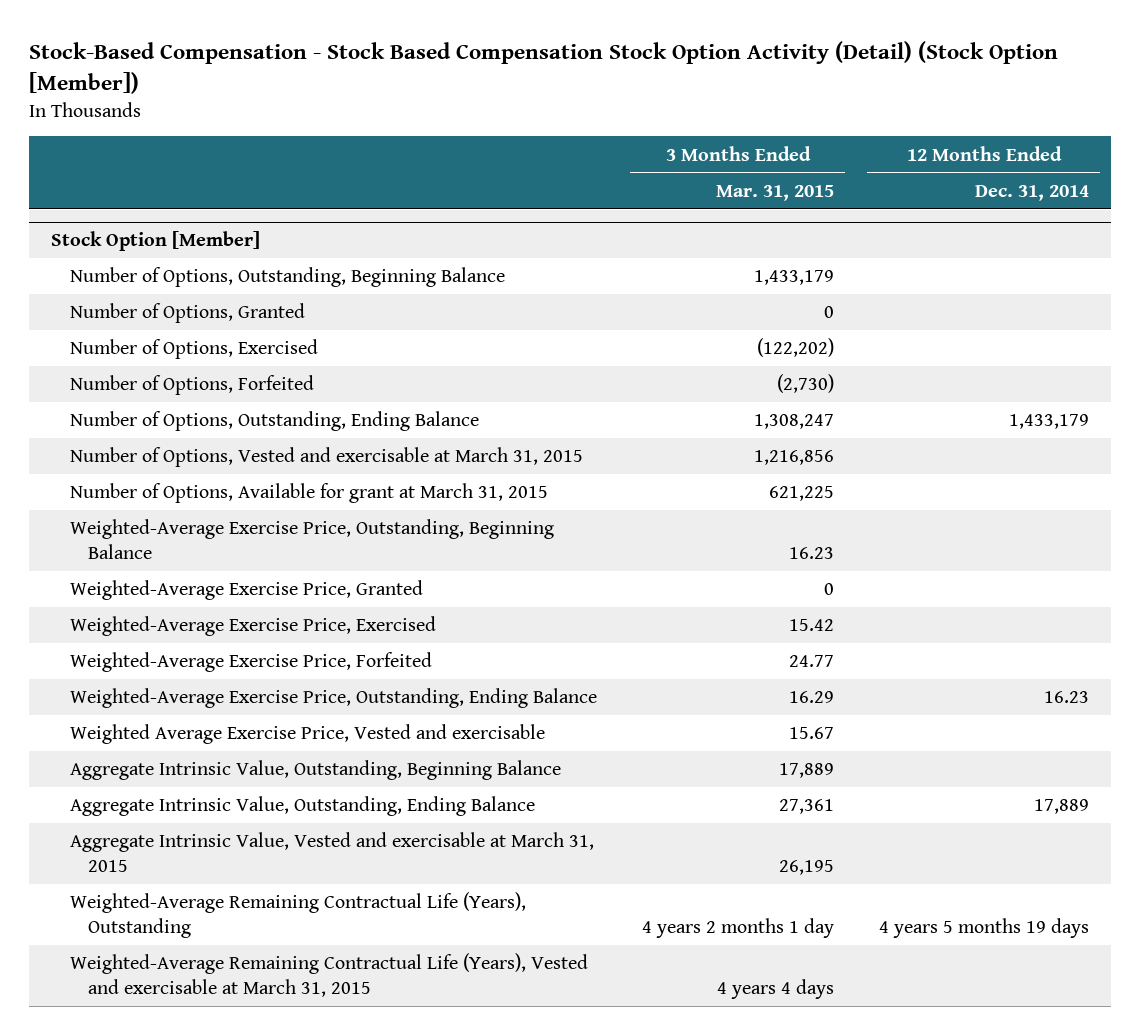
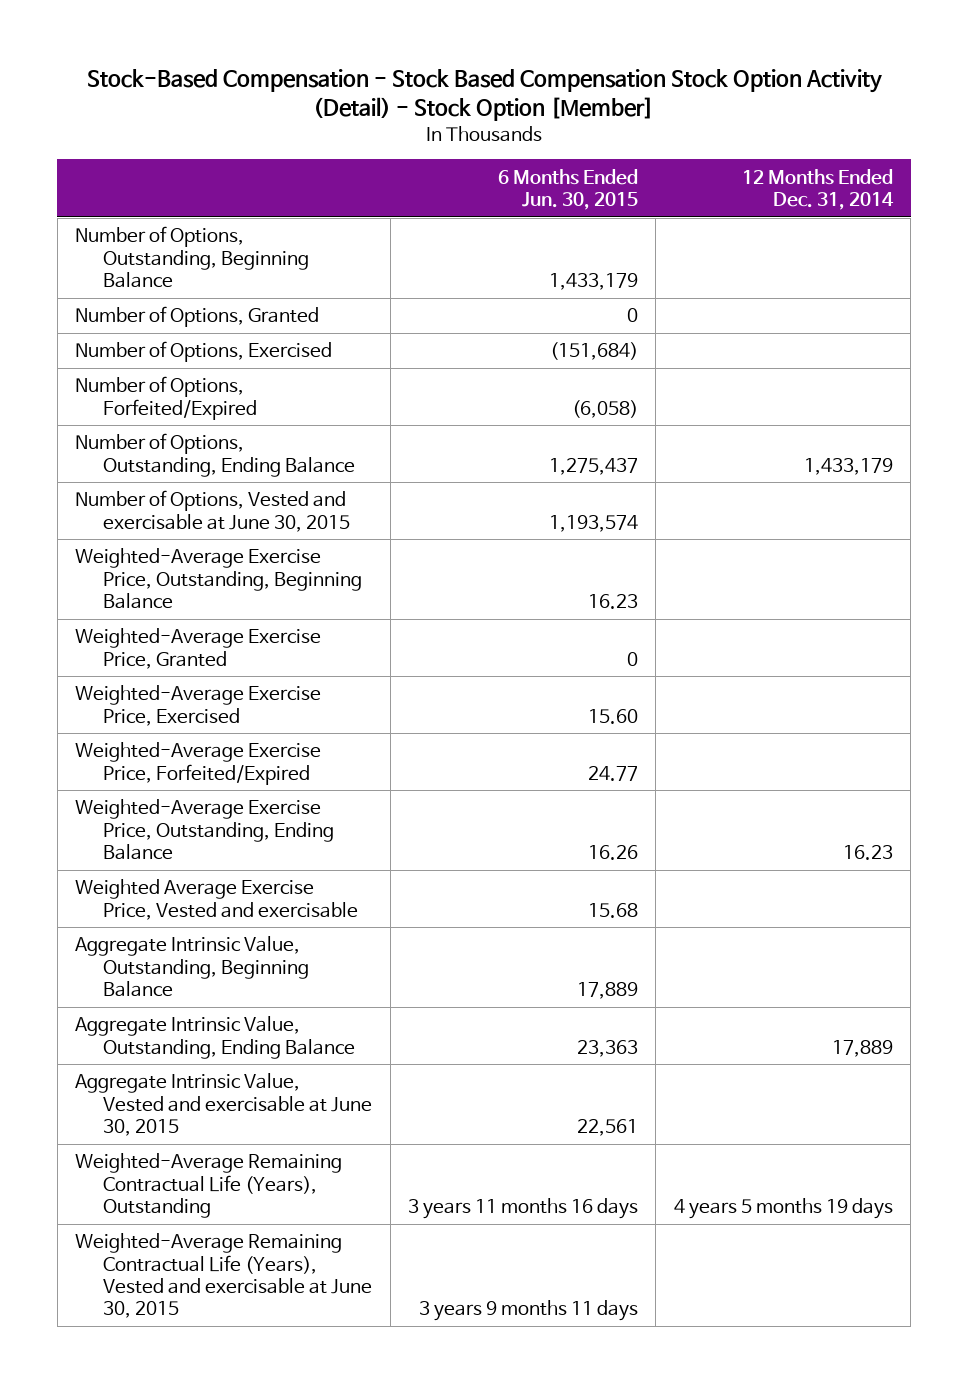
- Stock-Based Compensation - Stock Based Compensation Stock Option Activity (Detail) (Stock Option [Member])
+ Stock-Based Compensation - Stock Based Compensation Stock Option Activity (Detail) - Stock Option [Member]
- | 3 Months Ended Mar. 31, 2015 | 12 Months Ended Dec. 31, 2014
+ | 6 Months Ended Jun. 30, 2015 | 12 Months Ended Dec. 31, 2014
- Stock Option [Member]
- Number of Options, Forfeited | (2,730) |
+ Number of Options, Forfeited/Expired | (6,058) |
- Number of Options, Vested and exercisable at March 31, 2015 | 1,216,856 |
- Number of Options, Available for grant at March 31, 2015 | 621,225 |
+ Number of Options, Vested and exercisable at June 30, 2015 | 1,193,574 |
- Weighted-Average Exercise Price, Forfeited | 24.77 |
+ Weighted-Average Exercise Price, Forfeited/Expired | 24.77 |
- Aggregate Intrinsic Value, Vested and exercisable at March 31, 2015 | 26,195 |
+ Aggregate Intrinsic Value, Vested and exercisable at June 30, 2015 | 22,561 |
- Weighted-Average Remaining Contractual Life (Years), Vested and exercisable at March 31, 2015 | 4 years 4 days |
+ Weighted-Average Remaining Contractual Life (Years), Vested and exercisable at June 30, 2015 | 3 years 9 months 11 days |

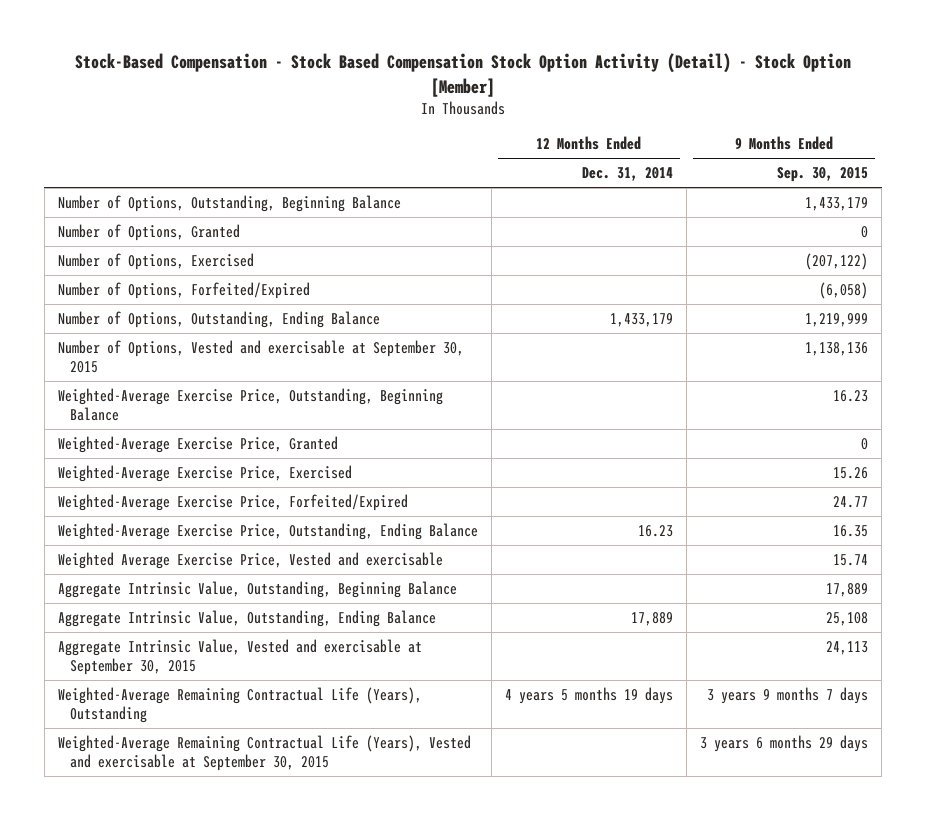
- | 6 Months Ended Jun. 30, 2015 | 12 Months Ended Dec. 31, 2014
+ | 12 Months Ended Dec. 31, 2014 | 9 Months Ended Sep. 30, 2015
- Number of Options, Vested and exercisable at June 30, 2015 | 1,193,574 |
+ Number of Options, Vested and exercisable at September 30, 2015 | | 1,138,136
- Aggregate Intrinsic Value, Vested and exercisable at June 30, 2015 | 22,561 |
+ Aggregate Intrinsic Value, Vested and exercisable at September 30, 2015 | | 24,113
- Weighted-Average Remaining Contractual Life (Years), Vested and exercisable at June 30, 2015 | 3 years 9 months 11 days |
+ Weighted-Average Remaining Contractual Life (Years), Vested and exercisable at September 30, 2015 | | 3 years 6 months 29 days

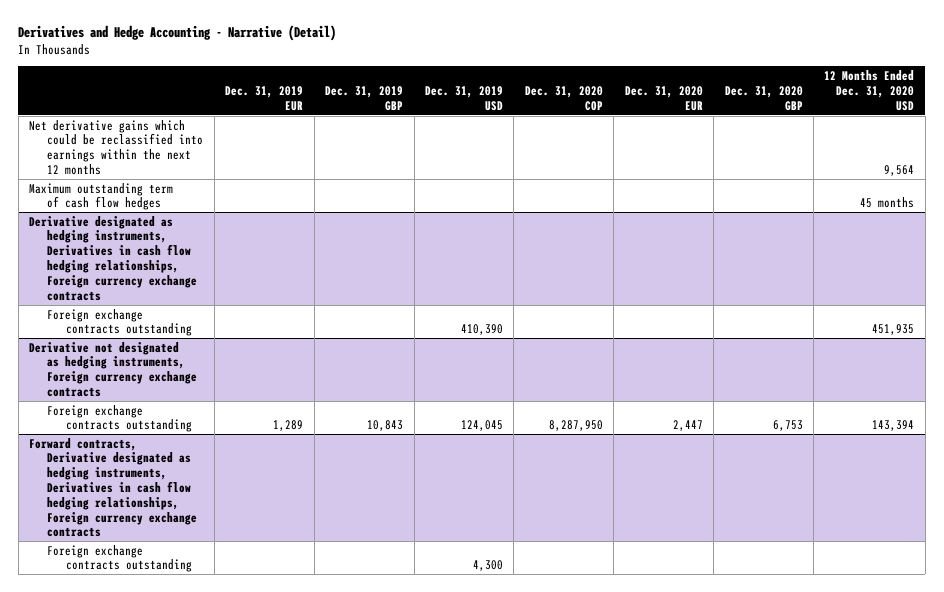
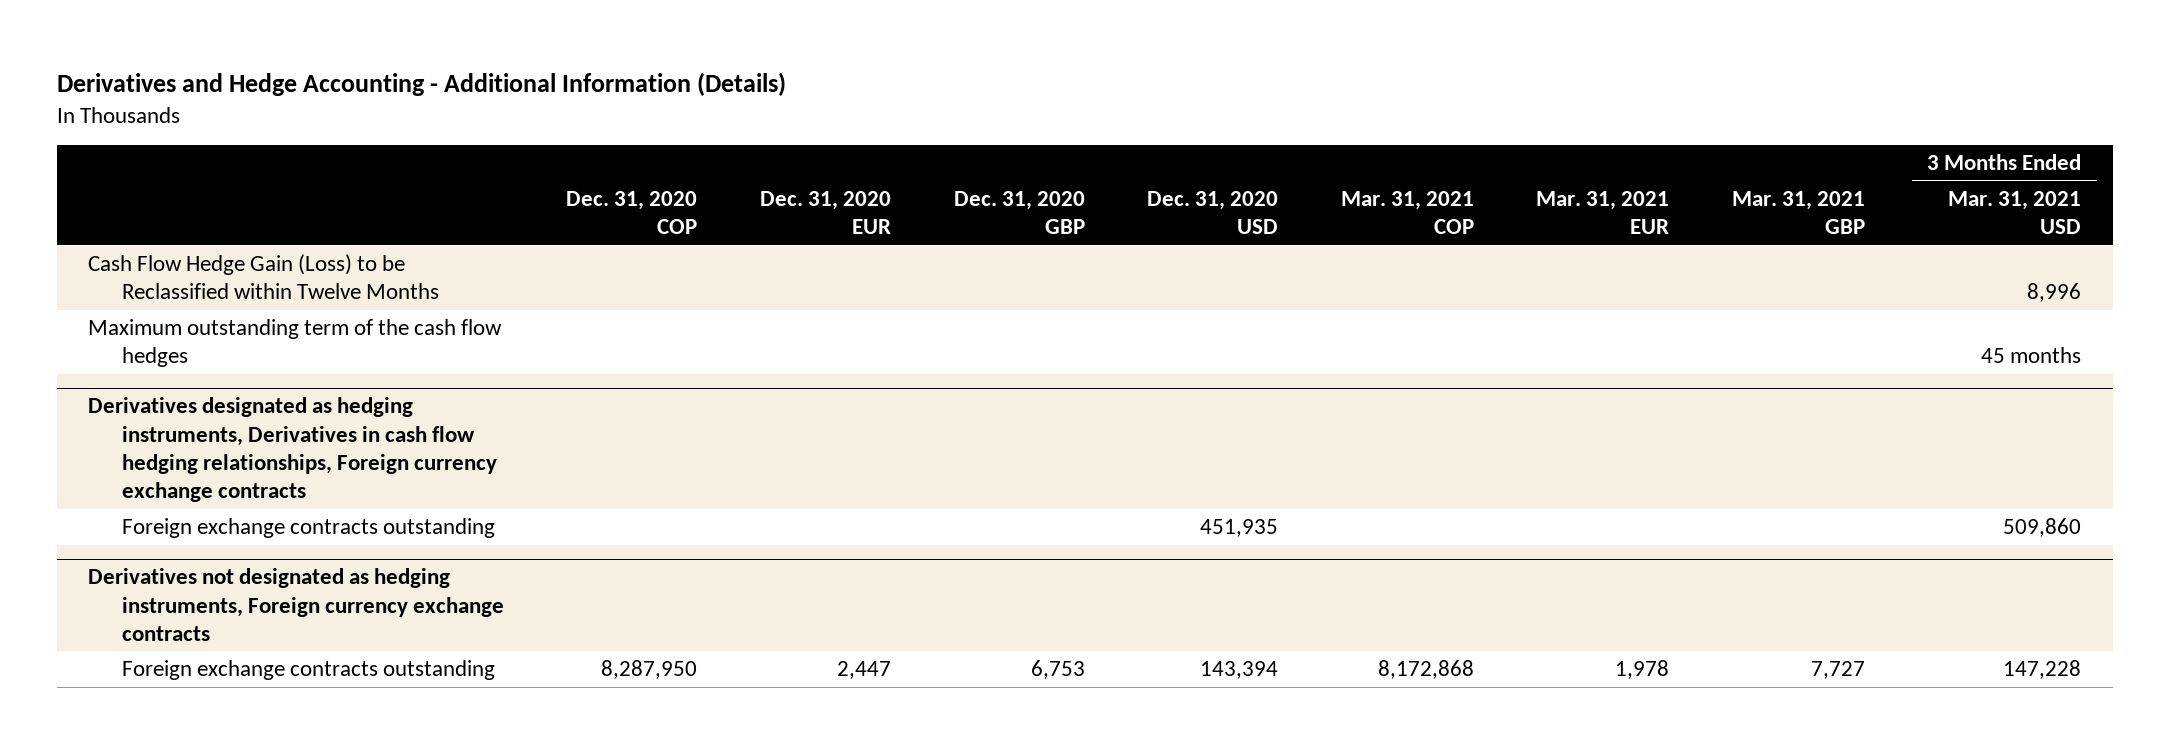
- Derivatives and Hedge Accounting - Narrative (Detail)
+ Derivatives and Hedge Accounting - Additional Information (Details)
- | Dec. 31, 2019 EUR | Dec. 31, 2019 GBP | Dec. 31, 2019 USD | Dec. 31, 2020 COP | Dec. 31, 2020 EUR | Dec. 31, 2020 GBP | 12 Months Ended Dec. 31, 2020 USD
+ | Dec. 31, 2020 COP | Dec. 31, 2020 EUR | Dec. 31, 2020 GBP | Dec. 31, 2020 USD | Mar. 31, 2021 COP | Mar. 31, 2021 EUR | Mar. 31, 2021 GBP | 3 Months Ended Mar. 31, 2021 USD
- Net derivative gains which could be reclassified into earnings within the next 12 months | | | | | | | 9,564
- Maximum outstanding term of cash flow hedges | | | | | | | 45 months
- Derivative designated as hedging instruments, Derivatives in cash flow hedging relationships, Foreign currency exchange contracts
+ Cash Flow Hedge Gain (Loss) to be Reclassified within Twelve Months | | | | | | | | 8,996
+ Maximum outstanding term of the cash flow hedges | | | | | | | | 45 months
+ Derivatives designated as hedging instruments, Derivatives in cash flow hedging relationships, Foreign currency exchange contracts
- Derivative not designated as hedging instruments, Foreign currency exchange contracts
+ Derivatives not designated as hedging instruments, Foreign currency exchange contracts
- Forward contracts, Derivative designated as hedging instruments, Derivatives in cash flow hedging relationships, Foreign currency exchange contracts
- Foreign exchange contracts outstanding | | | 4,300 | | | |

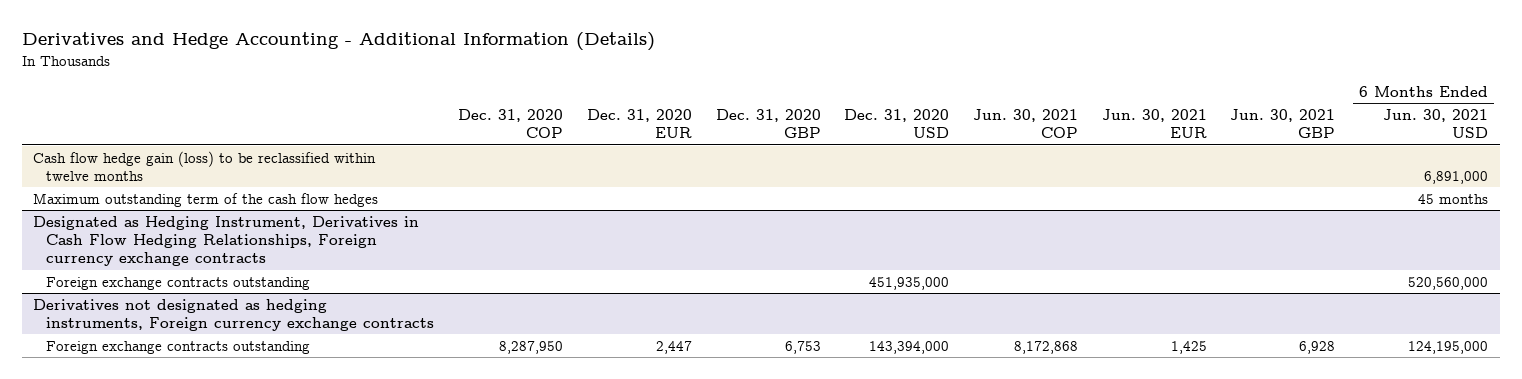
- | Dec. 31, 2020 COP | Dec. 31, 2020 EUR | Dec. 31, 2020 GBP | Dec. 31, 2020 USD | Mar. 31, 2021 COP | Mar. 31, 2021 EUR | Mar. 31, 2021 GBP | 3 Months Ended Mar. 31, 2021 USD
+ | Dec. 31, 2020 COP | Dec. 31, 2020 EUR | Dec. 31, 2020 GBP | Dec. 31, 2020 USD | Jun. 30, 2021 COP | Jun. 30, 2021 EUR | Jun. 30, 2021 GBP | 6 Months Ended Jun. 30, 2021 USD
- Cash Flow Hedge Gain (Loss) to be Reclassified within Twelve Months | | | | | | | | 8,996
+ Cash flow hedge gain (loss) to be reclassified within twelve months | | | | | | | | 6,891,000
- Derivatives designated as hedging instruments, Derivatives in cash flow hedging relationships, Foreign currency exchange contracts
- Foreign exchange contracts outstanding | | | | 451,935 | | | | 509,860
+ Designated as Hedging Instrument, Derivatives in Cash Flow Hedging Relationships, Foreign currency exchange contracts
+ Foreign exchange contracts outstanding | | | | 451,935,000 | | | | 520,560,000
@ Derivatives not designated as hedging instruments, Foreign currency exchange contracts
- Foreign exchange contracts outstanding | 8,287,950 | 2,447 | 6,753 | 143,394 | 8,172,868 | 1,978 | 7,727 | 147,228
+ Foreign exchange contracts outstanding | 8,287,950 | 2,447 | 6,753 | 143,394,000 | 8,172,868 | 1,425 | 6,928 | 124,195,000

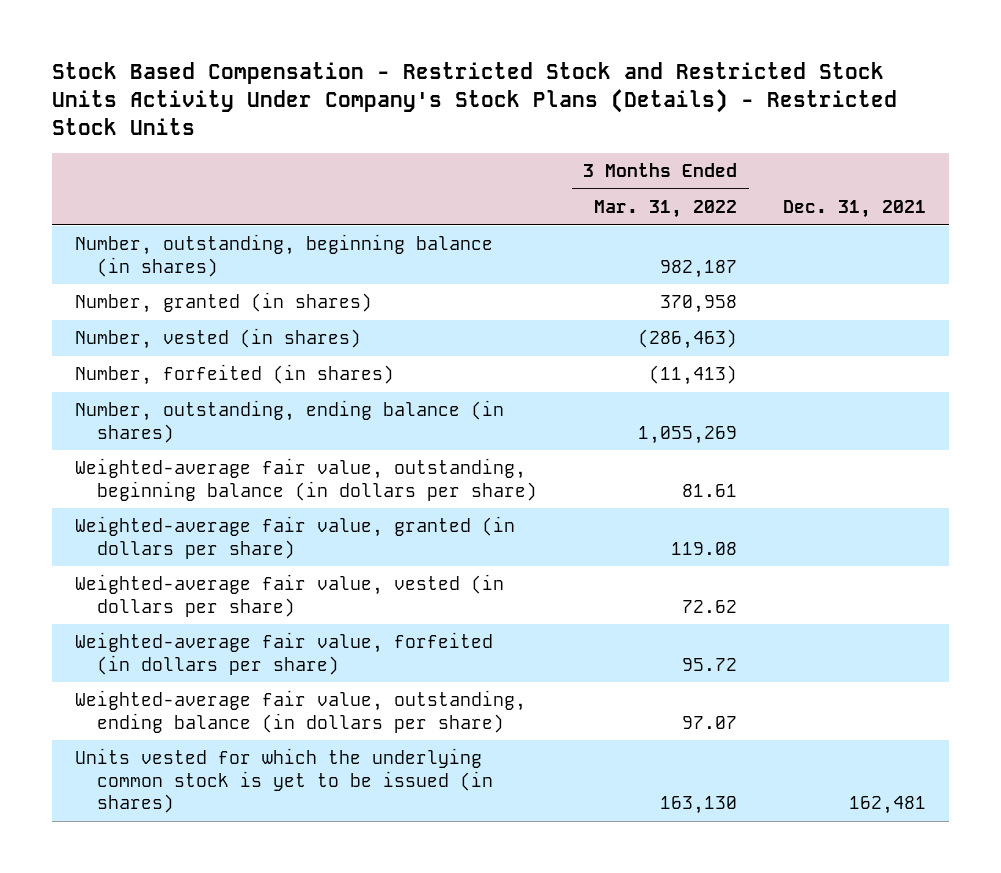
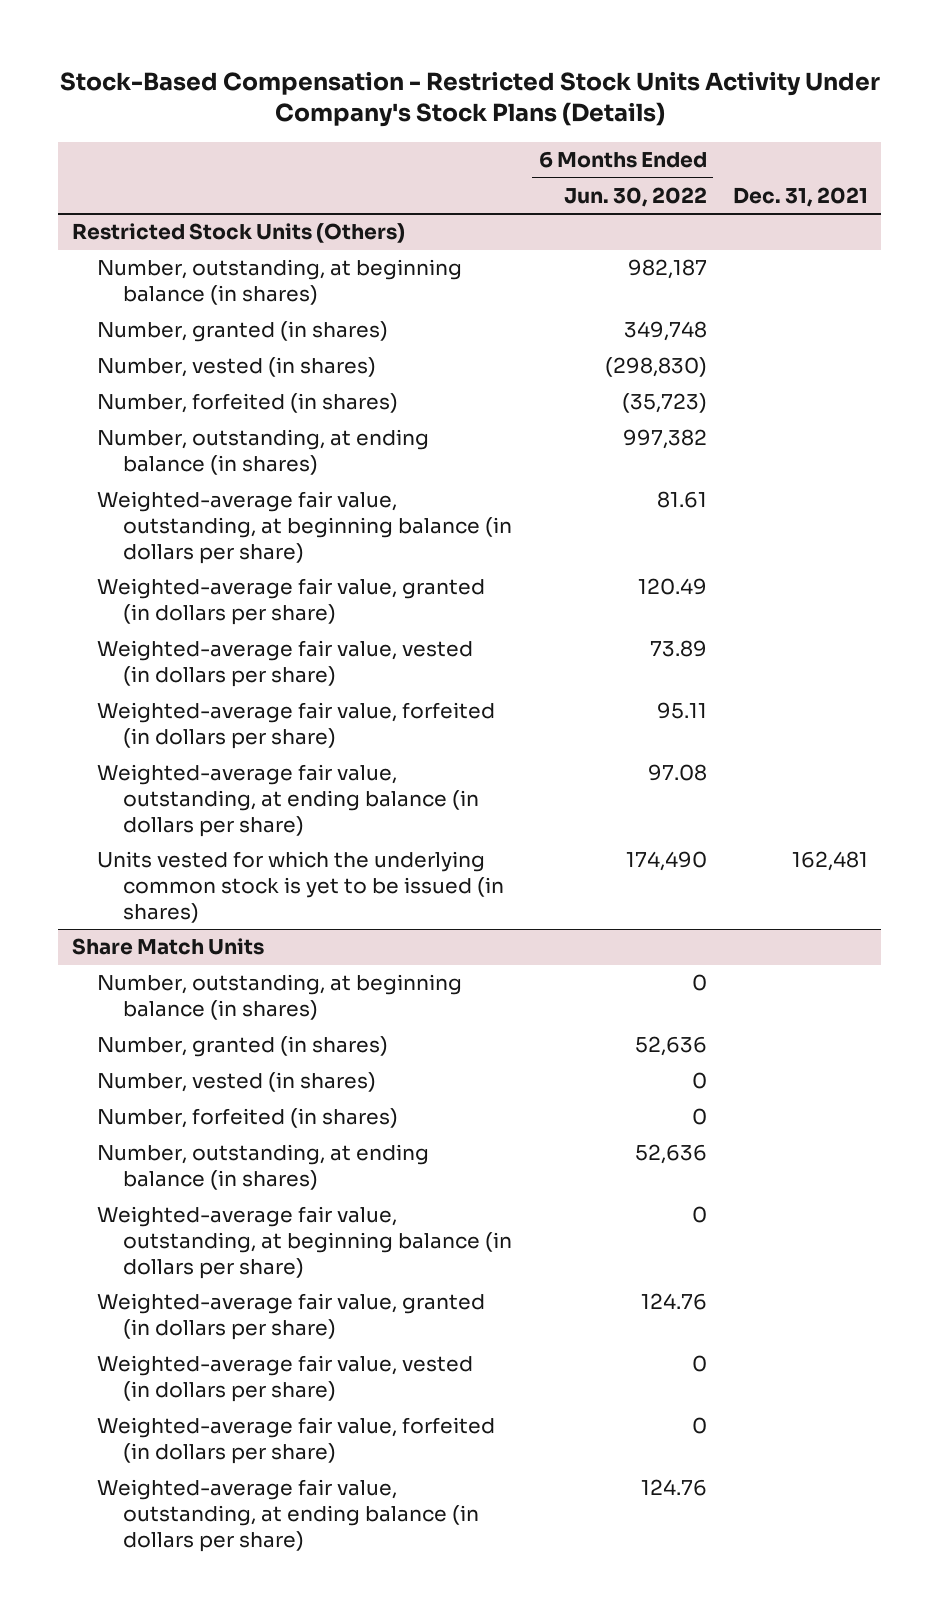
- Stock Based Compensation - Restricted Stock and Restricted Stock Units Activity Under Company's Stock Plans (Details) - Restricted Stock Units
+ Stock-Based Compensation - Restricted Stock Units Activity Under Company's Stock Plans (Details)
- | 3 Months Ended Mar. 31, 2022 | Dec. 31, 2021
+ | 6 Months Ended Jun. 30, 2022 | Dec. 31, 2021
- Number, outstanding, beginning balance (in shares) | 982,187 |
+ Restricted Stock Units (Others)
+ Number, outstanding, at beginning balance (in shares) | 982,187 |
- Number, outstanding, ending balance (in shares) | 1,055,269 |
- Weighted-average fair value, outstanding, beginning balance (in dollars per share) | 81.61 |
+ Number, outstanding, at ending balance (in shares) | 997,382 |
+ Weighted-average fair value, outstanding, at beginning balance (in dollars per share) | 81.61 |
- Weighted-average fair value, outstanding, ending balance (in dollars per share) | 97.07 |
+ Weighted-average fair value, outstanding, at ending balance (in dollars per share) | 97.08 |
+ Share Match Units
+ Number, outstanding, at beginning balance (in shares) | 0 |
+ Number, granted (in shares) | 52,636 |
+ Number, vested (in shares) | 0 |
+ Number, forfeited (in shares) | 0 |
+ Number, outstanding, at ending balance (in shares) | 52,636 |
+ Weighted-average fair value, outstanding, at beginning balance (in dollars per share) | 0 |
+ Weighted-average fair value, granted (in dollars per share) | 124.76 |
+ Weighted-average fair value, vested (in dollars per share) | 0 |
+ Weighted-average fair value, forfeited (in dollars per share) | 0 |
+ Weighted-average fair value, outstanding, at ending balance (in dollars per share) | 124.76 |

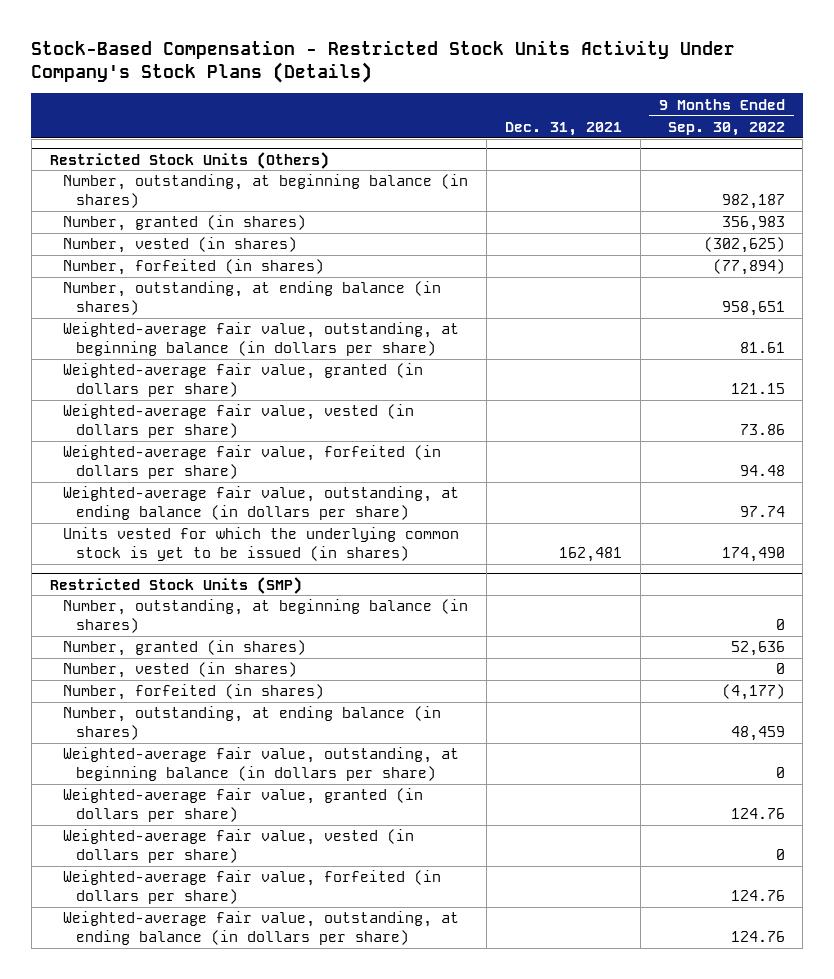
- | 6 Months Ended Jun. 30, 2022 | Dec. 31, 2021
+ | Dec. 31, 2021 | 9 Months Ended Sep. 30, 2022
- Share Match Units
+ Restricted Stock Units (SMP)

